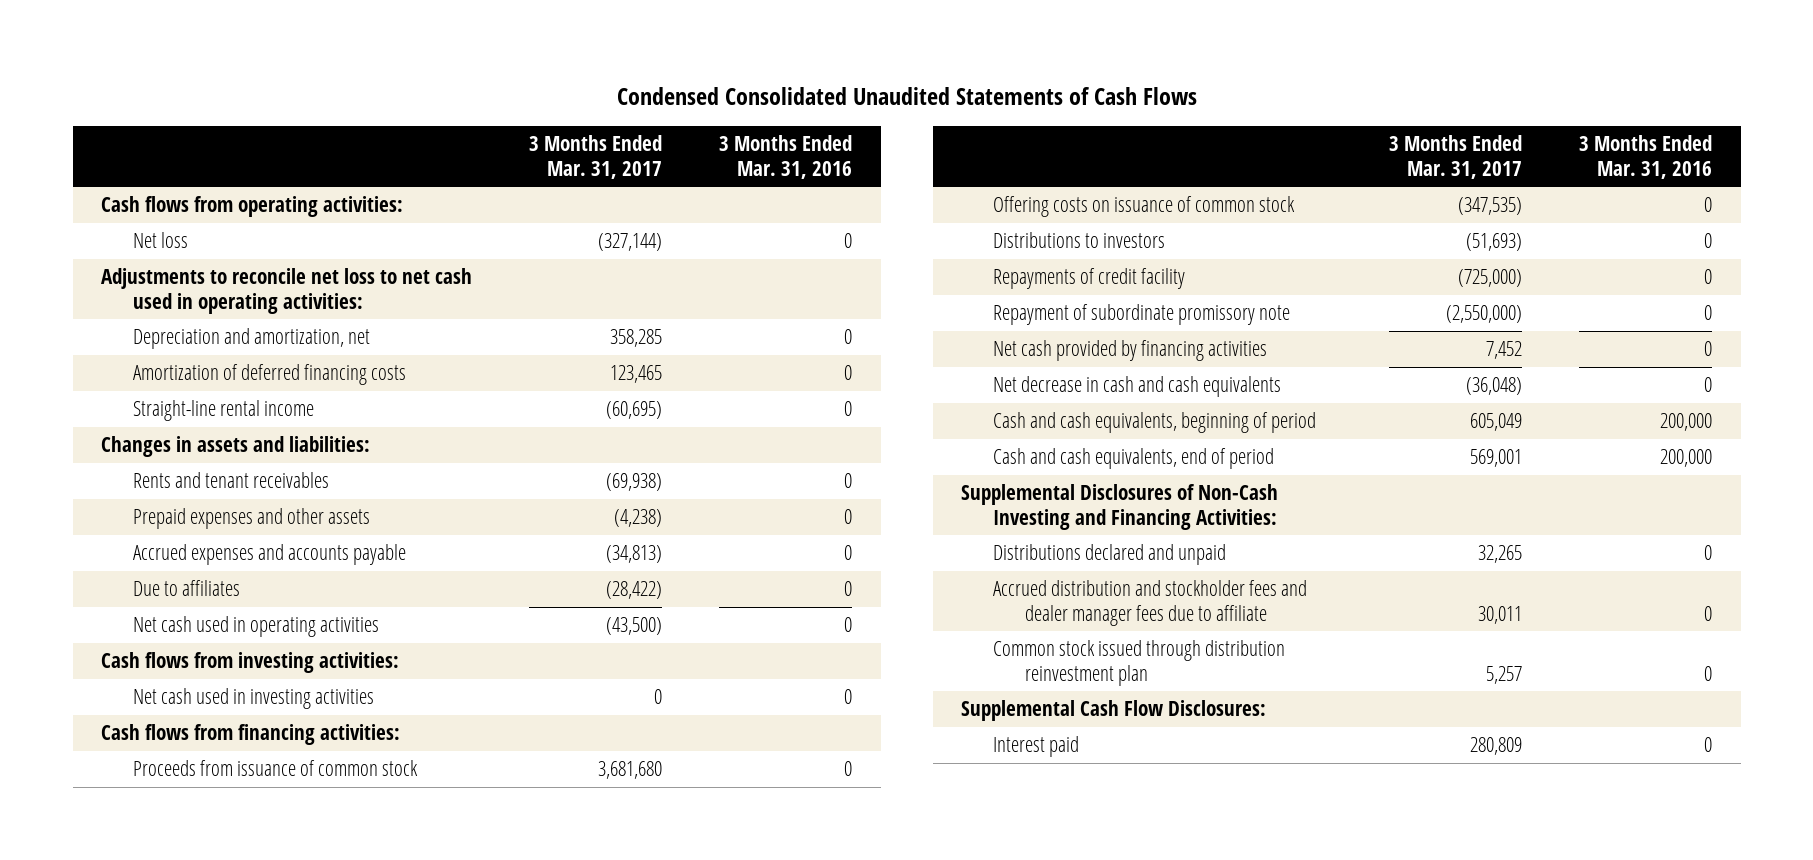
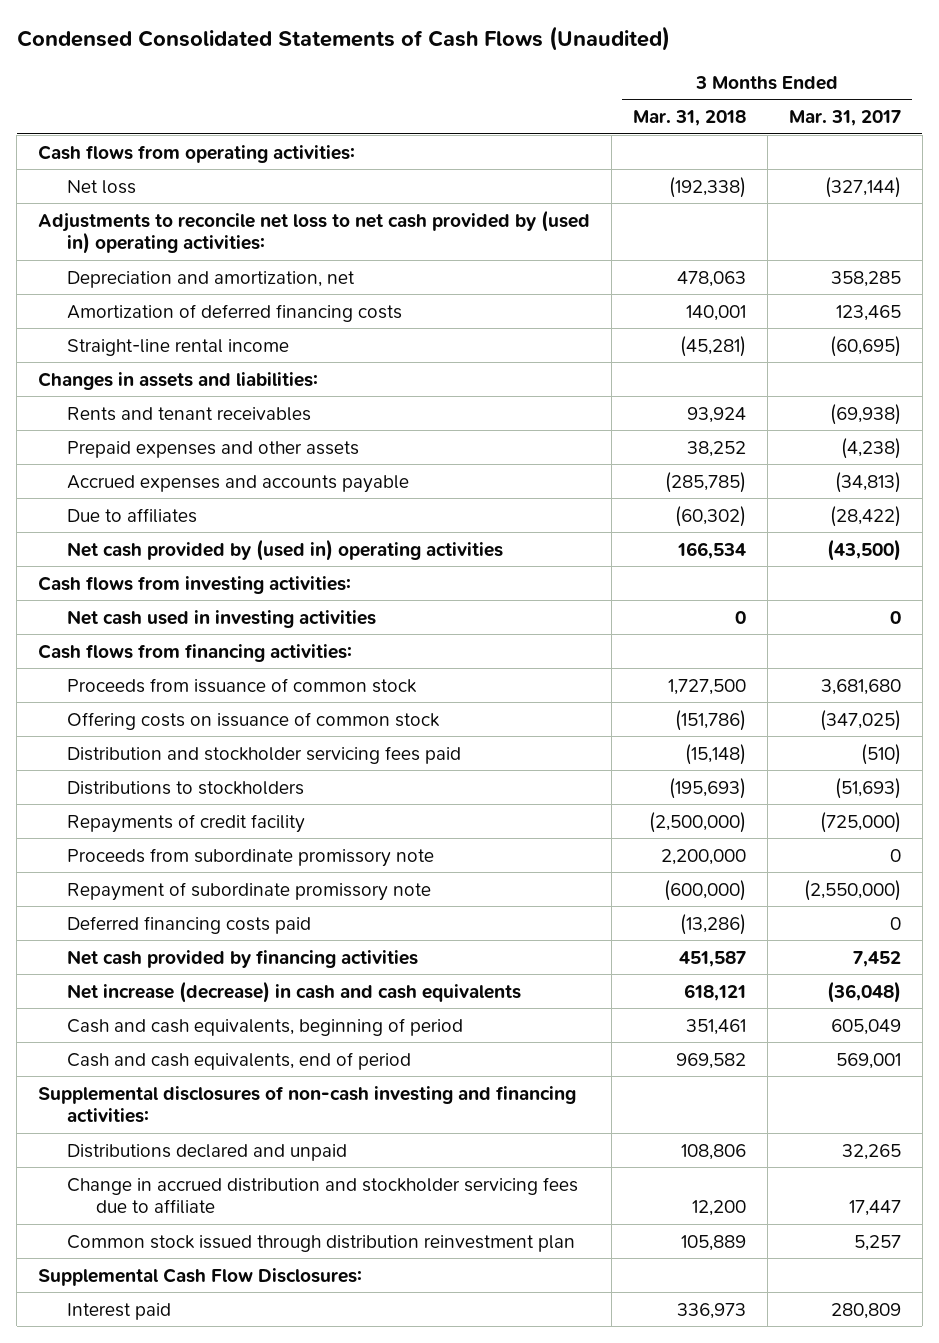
- Condensed Consolidated Unaudited Statements of Cash Flows
+ Condensed Consolidated Statements of Cash Flows (Unaudited)
- | 3 Months Ended Mar. 31, 2017 | 3 Months Ended Mar. 31, 2016
+ | 3 Months Ended Mar. 31, 2018 | 3 Months Ended Mar. 31, 2017
- Adjustments to reconcile net loss to net cash used in operating activities:
+ Adjustments to reconcile net loss to net cash provided by (used in) operating activities:
- Net cash used in operating activities | (43,500) | 0
+ Net cash provided by (used in) operating activities | 166,534 | (43,500)
- Offering costs on issuance of common stock | (347,535) | 0
- Distributions to investors | (51,693) | 0
+ Offering costs on issuance of common stock | (151,786) | (347,025)
+ Distribution and stockholder servicing fees paid | (15,148) | (510)
+ Distributions to stockholders | (195,693) | (51,693)
+ Proceeds from subordinate promissory note | 2,200,000 | 0
+ Deferred financing costs paid | (13,286) | 0
- Net decrease in cash and cash equivalents | (36,048) | 0
+ Net increase (decrease) in cash and cash equivalents | 618,121 | (36,048)
- Supplemental Disclosures of Non-Cash Investing and Financing Activities:
+ Supplemental disclosures of non-cash investing and financing activities:
- Accrued distribution and stockholder fees and dealer manager fees due to affiliate | 30,011 | 0
+ Change in accrued distribution and stockholder servicing fees due to affiliate | 12,200 | 17,447

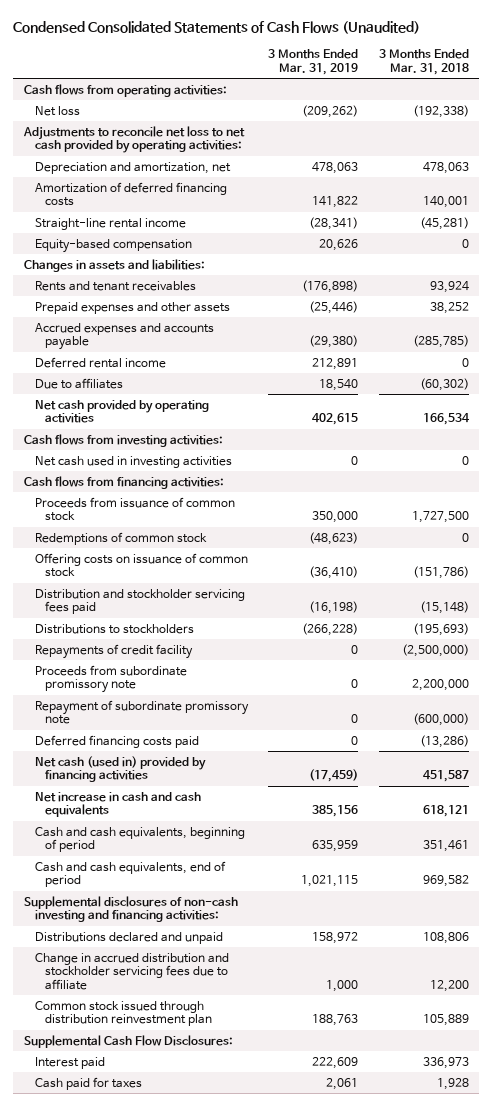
- | 3 Months Ended Mar. 31, 2018 | 3 Months Ended Mar. 31, 2017
+ | 3 Months Ended Mar. 31, 2019 | 3 Months Ended Mar. 31, 2018
- Adjustments to reconcile net loss to net cash provided by (used in) operating activities:
+ Adjustments to reconcile net loss to net cash provided by operating activities:
+ Equity-based compensation | 20,626 | 0
+ Deferred rental income | 212,891 | 0
- Net cash provided by (used in) operating activities | 166,534 | (43,500)
+ Net cash provided by operating activities | 402,615 | 166,534
+ Redemptions of common stock | (48,623) | 0
- Net cash provided by financing activities | 451,587 | 7,452
- Net increase (decrease) in cash and cash equivalents | 618,121 | (36,048)
+ Net cash (used in) provided by financing activities | (17,459) | 451,587
+ Net increase in cash and cash equivalents | 385,156 | 618,121
+ Cash paid for taxes | 2,061 | 1,928

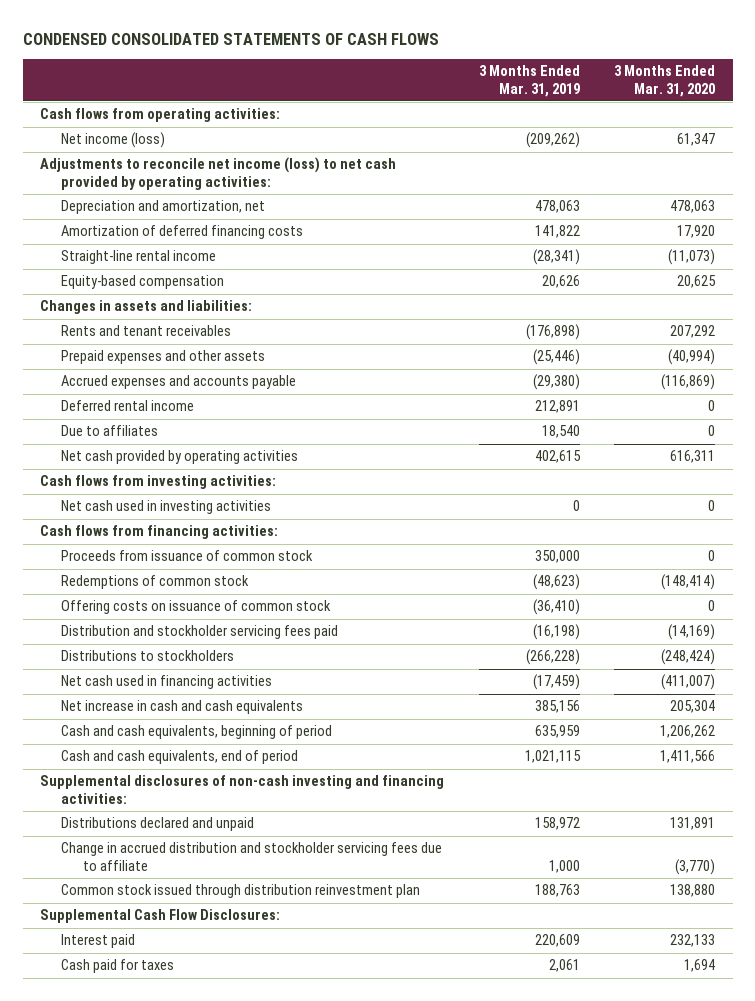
- Condensed Consolidated Statements of Cash Flows (Unaudited)
+ CONDENSED CONSOLIDATED STATEMENTS OF CASH FLOWS
- | 3 Months Ended Mar. 31, 2019 | 3 Months Ended Mar. 31, 2018
+ | 3 Months Ended Mar. 31, 2019 | 3 Months Ended Mar. 31, 2020
- Net loss | (209,262) | (192,338)
- Adjustments to reconcile net loss to net cash provided by operating activities:
+ Net income (loss) | (209,262) | 61,347
+ Adjustments to reconcile net income (loss) to net cash provided by operating activities:
- Repayments of credit facility | 0 | (2,500,000)
- Proceeds from subordinate promissory note | 0 | 2,200,000
- Repayment of subordinate promissory note | 0 | (600,000)
- Deferred financing costs paid | 0 | (13,286)
- Net cash (used in) provided by financing activities | (17,459) | 451,587
+ Net cash used in financing activities | (17,459) | (411,007)
- Interest paid | 222,609 | 336,973
+ Interest paid | 220,609 | 232,133

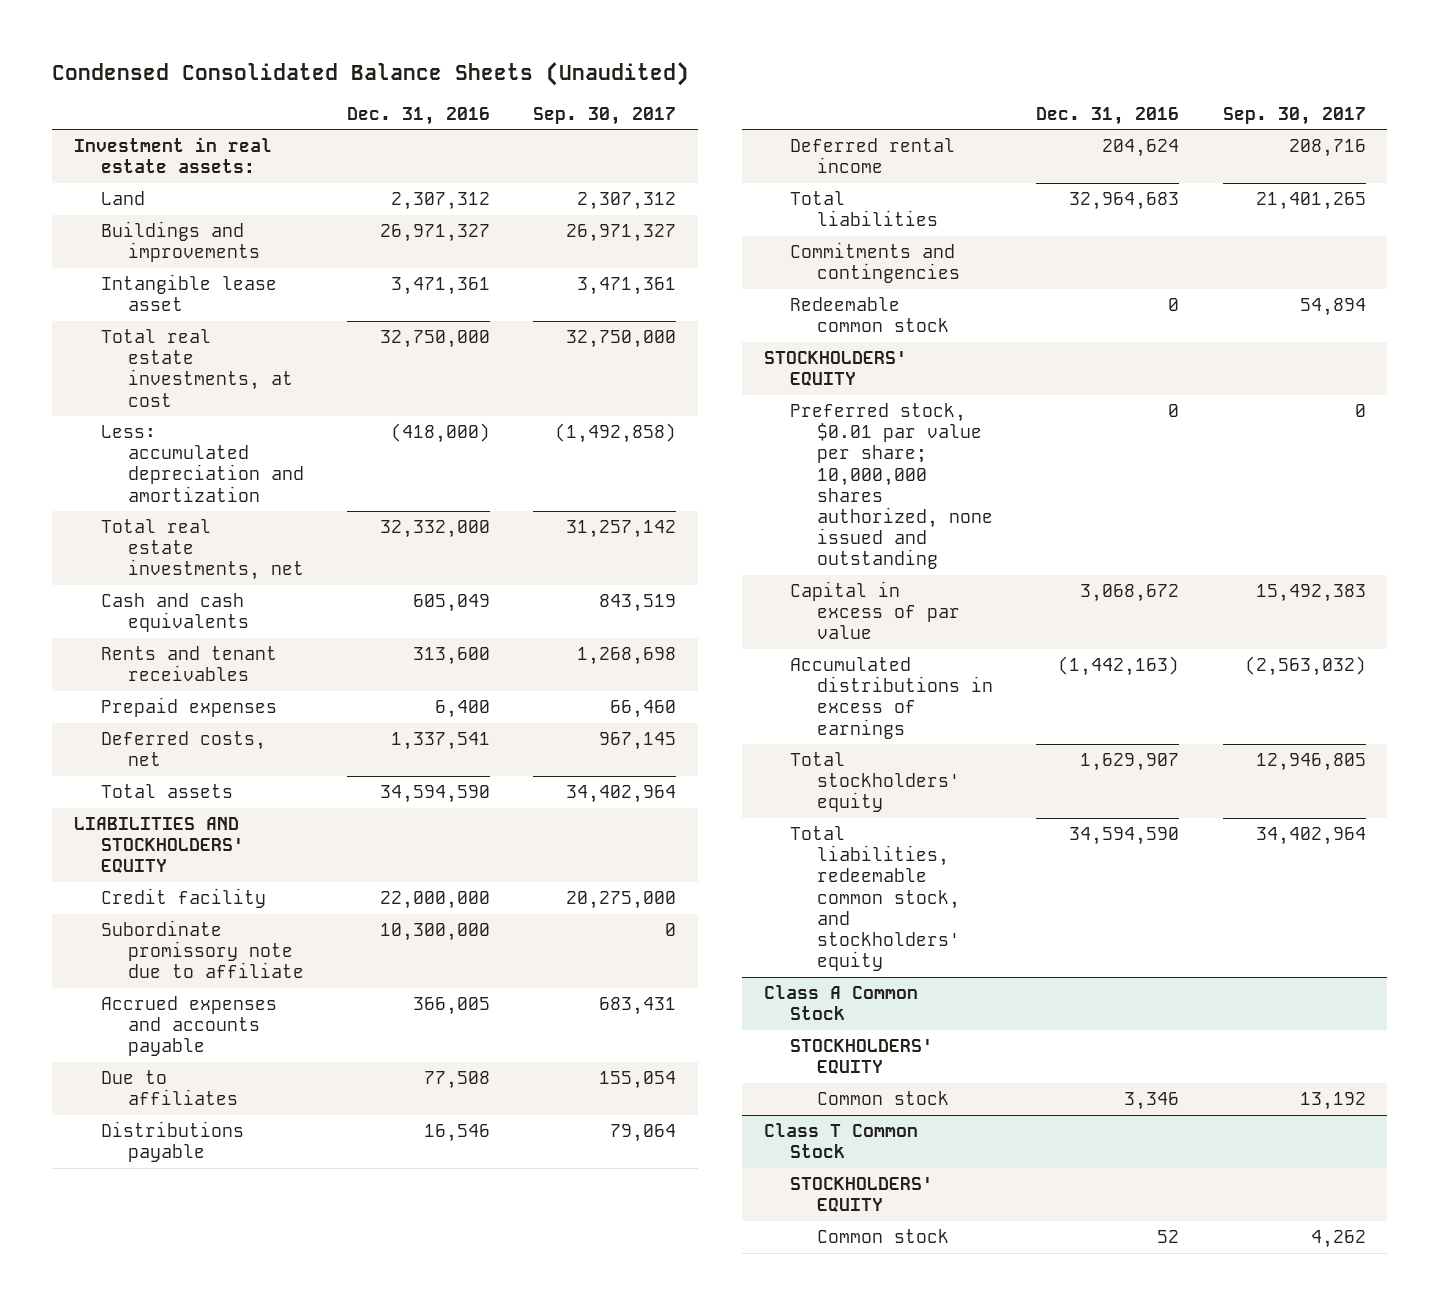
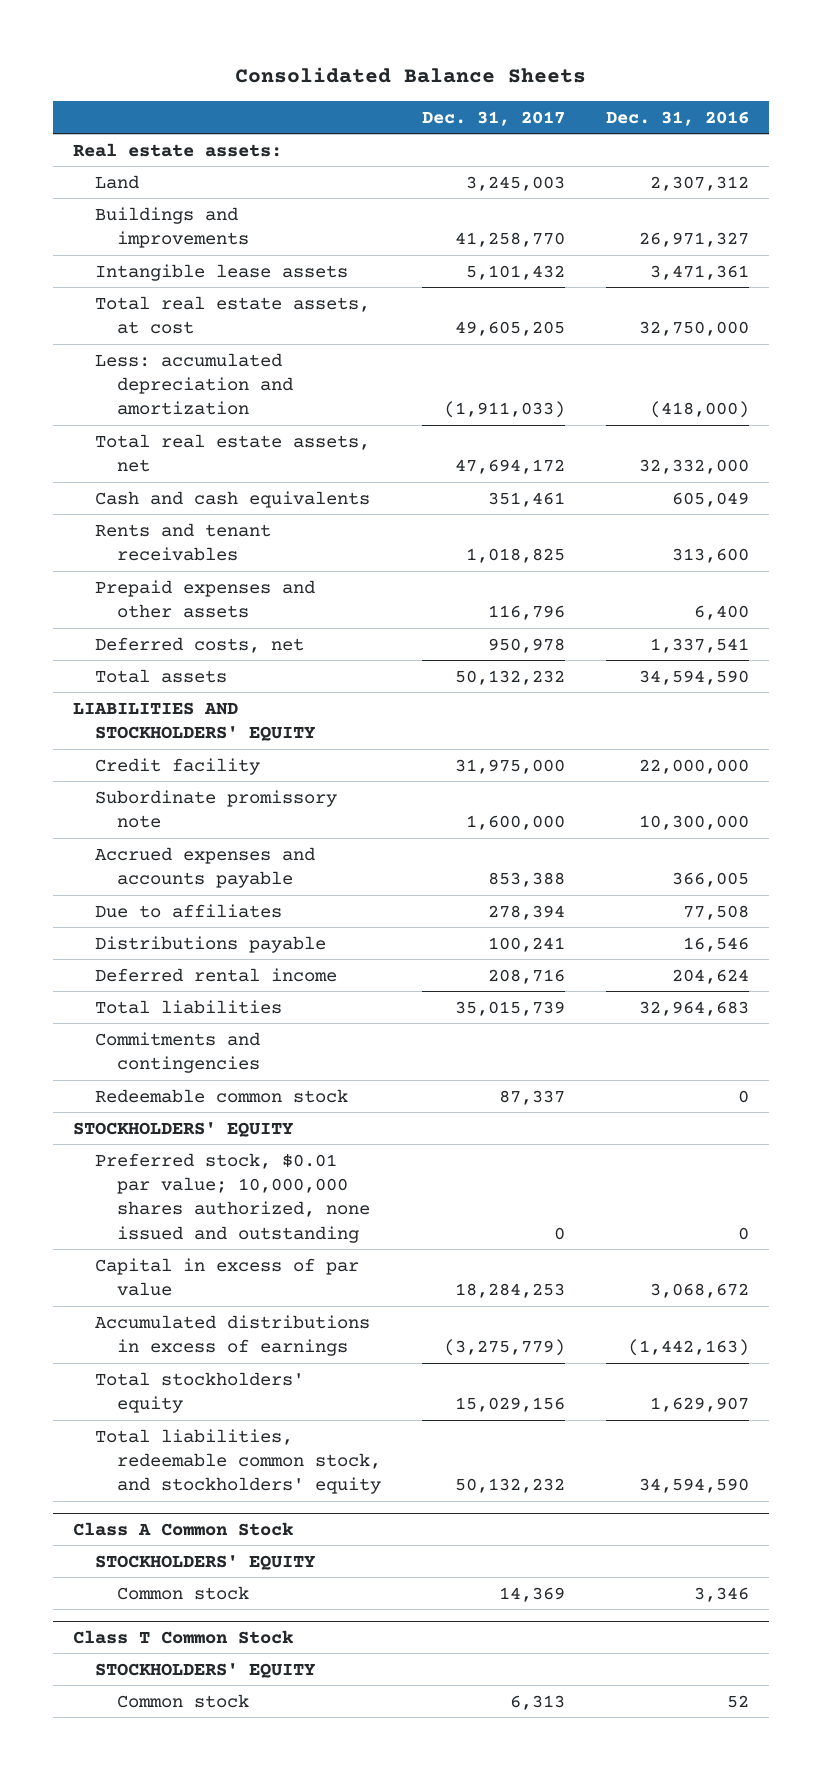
- Condensed Consolidated Balance Sheets (Unaudited)
+ Consolidated Balance Sheets
- | Dec. 31, 2016 | Sep. 30, 2017
+ | Dec. 31, 2017 | Dec. 31, 2016
- Investment in real estate assets:
+ Real estate assets:
- Intangible lease asset | 3,471,361 | 3,471,361
- Total real estate investments, at cost | 32,750,000 | 32,750,000
+ Intangible lease assets | 5,101,432 | 3,471,361
+ Total real estate assets, at cost | 49,605,205 | 32,750,000
- Total real estate investments, net | 32,332,000 | 31,257,142
+ Total real estate assets, net | 47,694,172 | 32,332,000
- Prepaid expenses | 6,400 | 66,460
+ Prepaid expenses and other assets | 116,796 | 6,400
- Subordinate promissory note due to affiliate | 10,300,000 | 0
+ Subordinate promissory note | 1,600,000 | 10,300,000
- Preferred stock, $0.01 par value per share; 10,000,000 shares authorized, none issued and outstanding | 0 | 0
+ Preferred stock, $0.01 par value; 10,000,000 shares authorized, none issued and outstanding | 0 | 0

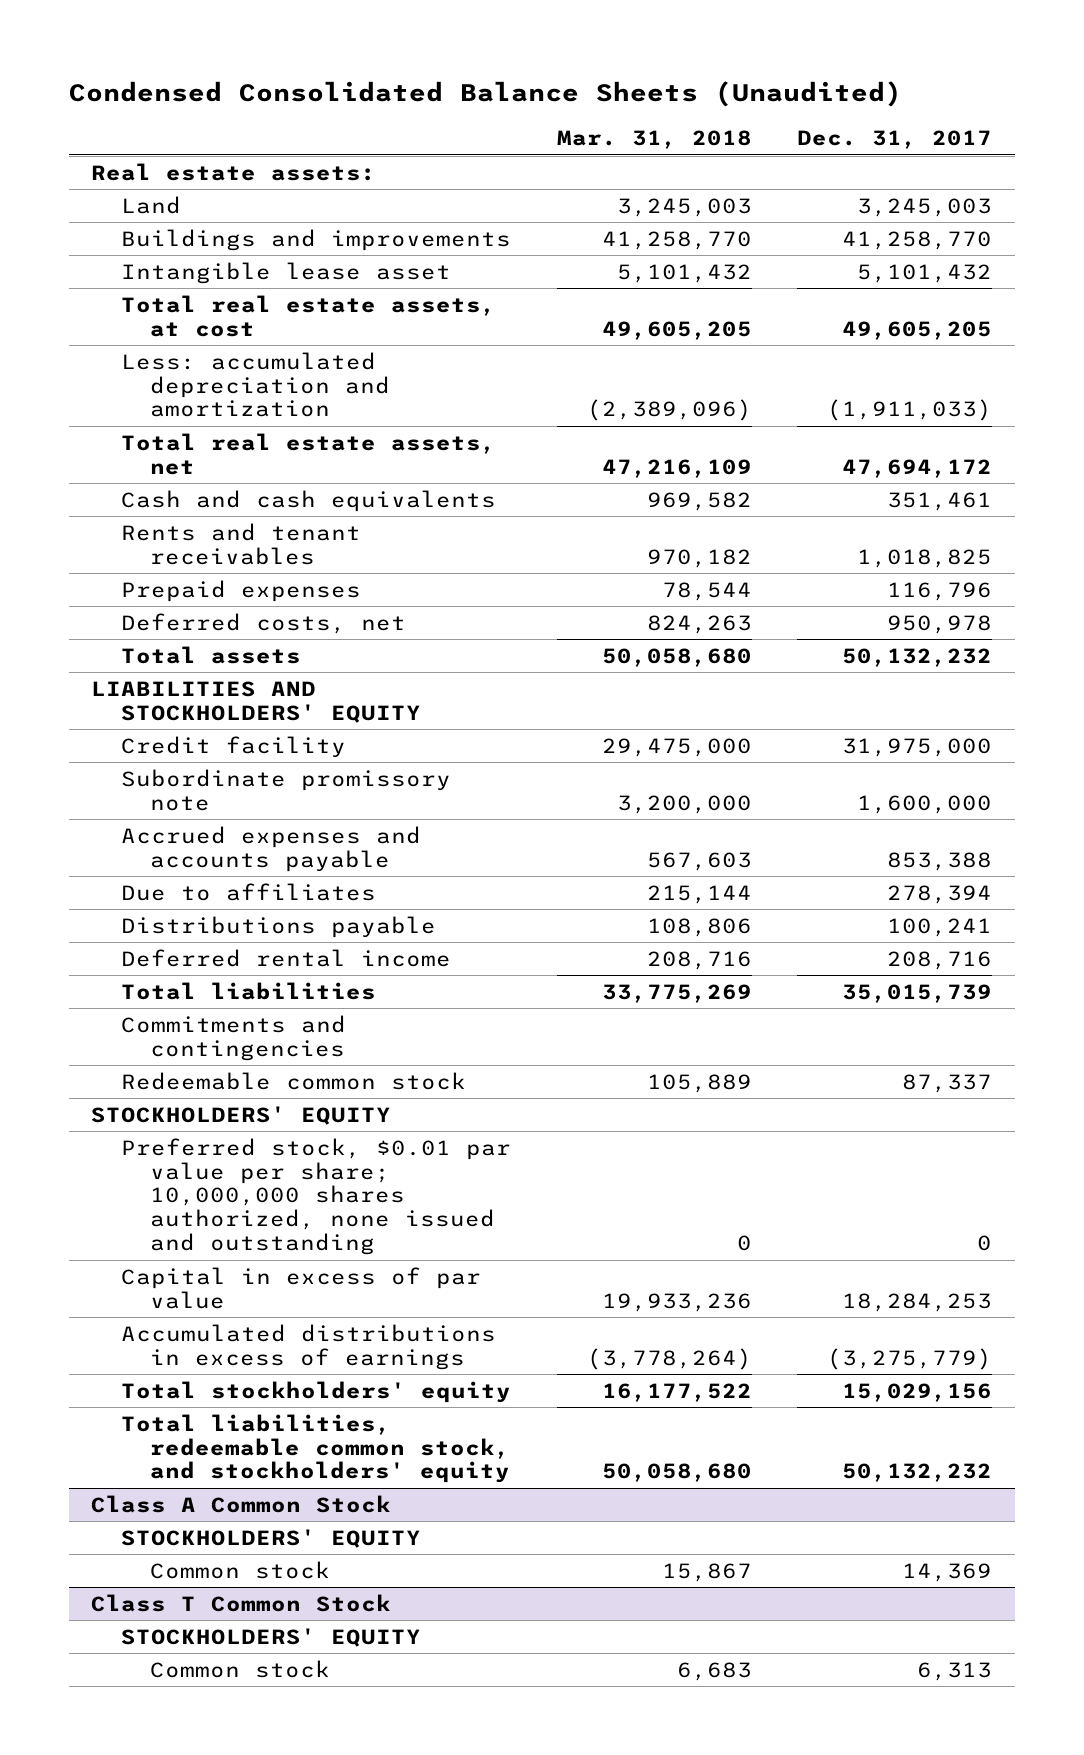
- Consolidated Balance Sheets
+ Condensed Consolidated Balance Sheets (Unaudited)
- | Dec. 31, 2017 | Dec. 31, 2016
+ | Mar. 31, 2018 | Dec. 31, 2017
- Intangible lease assets | 5,101,432 | 3,471,361
+ Intangible lease asset | 5,101,432 | 5,101,432
- Prepaid expenses and other assets | 116,796 | 6,400
+ Prepaid expenses | 78,544 | 116,796
- Preferred stock, $0.01 par value; 10,000,000 shares authorized, none issued and outstanding | 0 | 0
+ Preferred stock, $0.01 par value per share; 10,000,000 shares authorized, none issued and outstanding | 0 | 0

